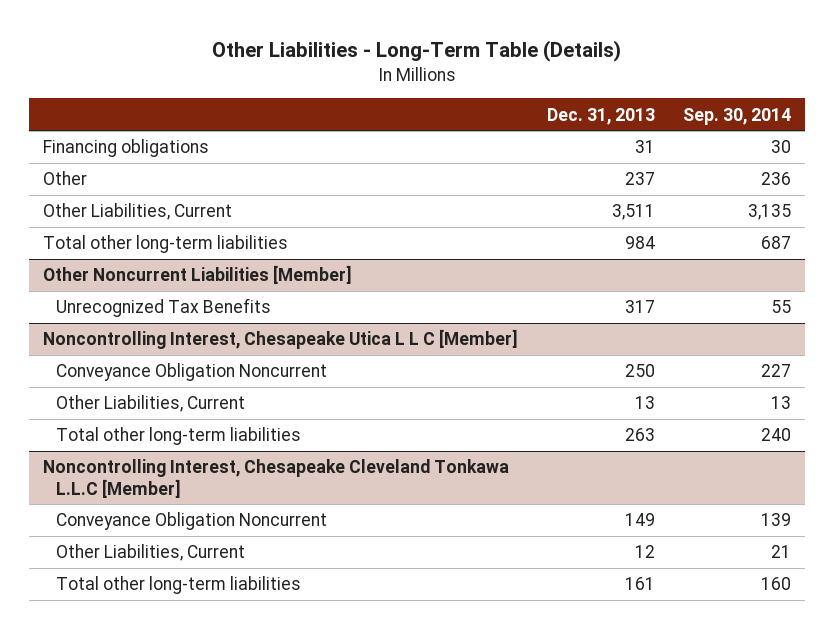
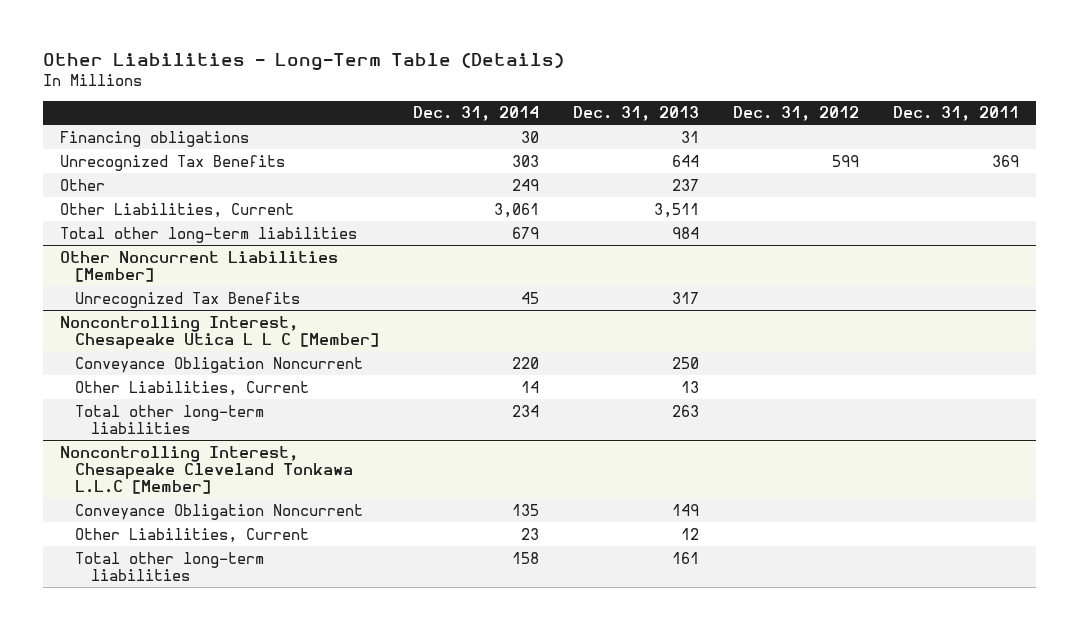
- | Dec. 31, 2013 | Sep. 30, 2014
+ | Dec. 31, 2014 | Dec. 31, 2013 | Dec. 31, 2012 | Dec. 31, 2011
+ Unrecognized Tax Benefits | 303 | 644 | 599 | 369

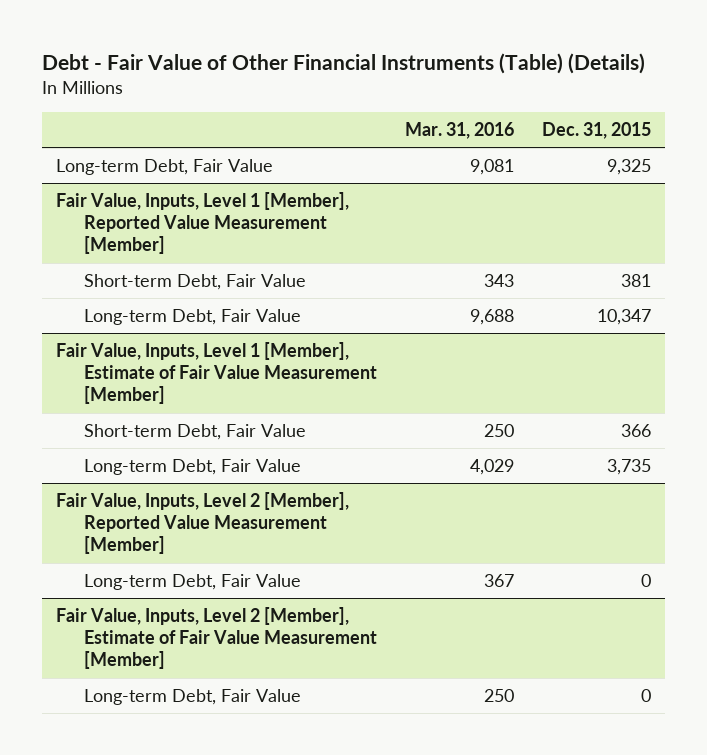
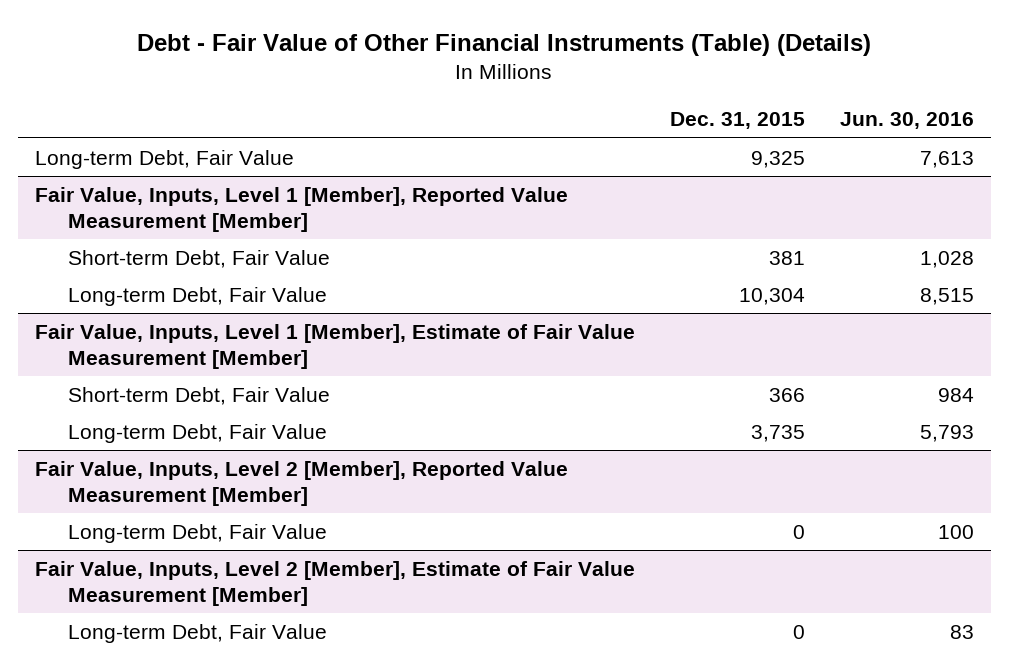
- | Mar. 31, 2016 | Dec. 31, 2015
+ | Dec. 31, 2015 | Jun. 30, 2016
@ Fair Value, Inputs, Level 1 [Member], Reported Value Measurement [Member]
- Long-term Debt, Fair Value | 9,688 | 10,347
+ Long-term Debt, Fair Value | 10,304 | 8,515

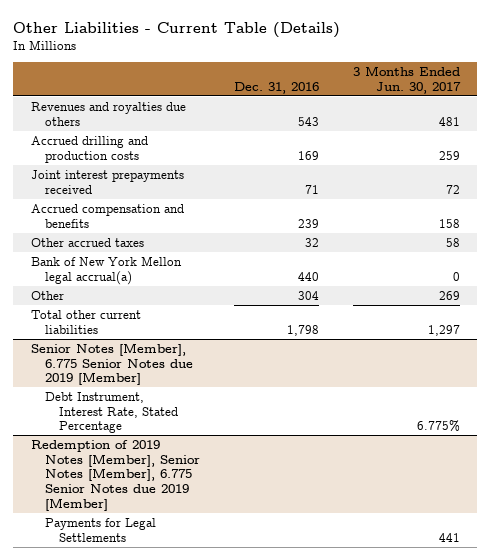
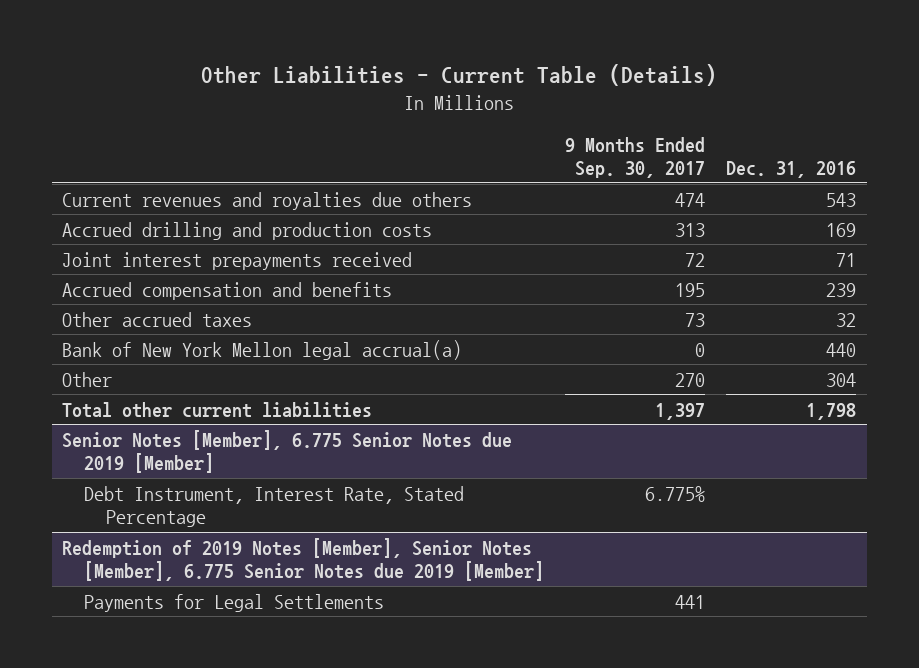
- | Dec. 31, 2016 | 3 Months Ended Jun. 30, 2017
+ | 9 Months Ended Sep. 30, 2017 | Dec. 31, 2016
- Revenues and royalties due others | 543 | 481
+ Current revenues and royalties due others | 474 | 543

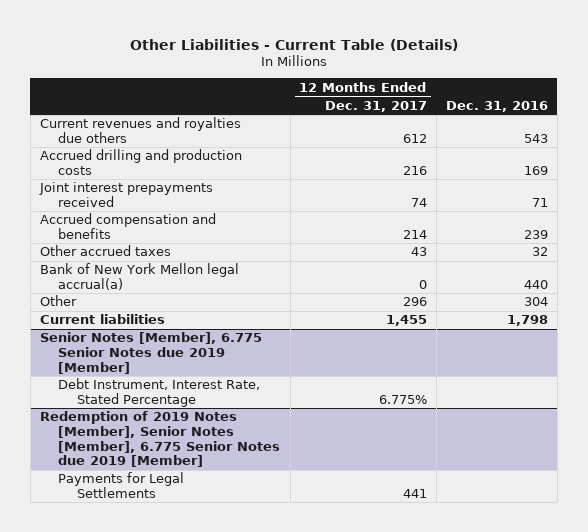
- | 9 Months Ended Sep. 30, 2017 | Dec. 31, 2016
+ | 12 Months Ended Dec. 31, 2017 | Dec. 31, 2016
- Total other current liabilities | 1,397 | 1,798
+ Current liabilities | 1,455 | 1,798

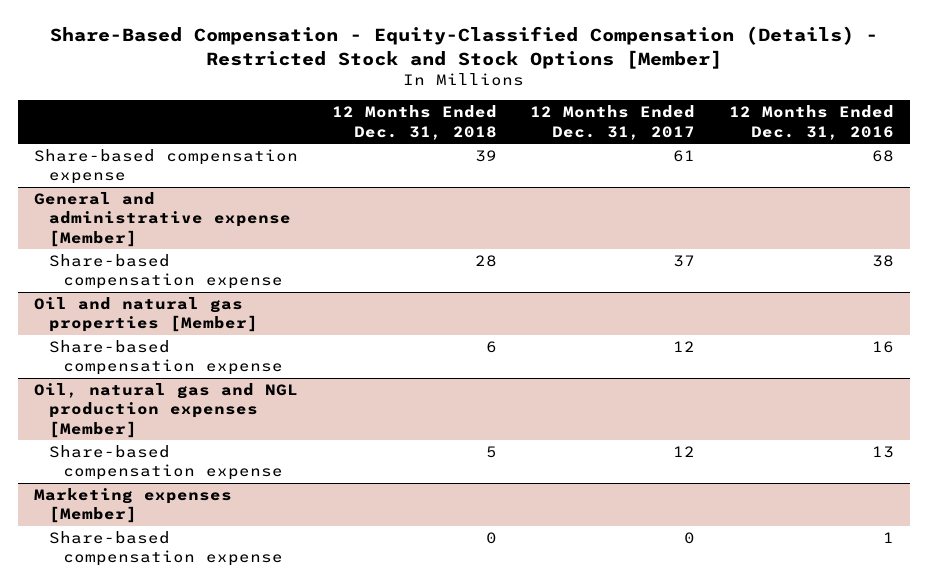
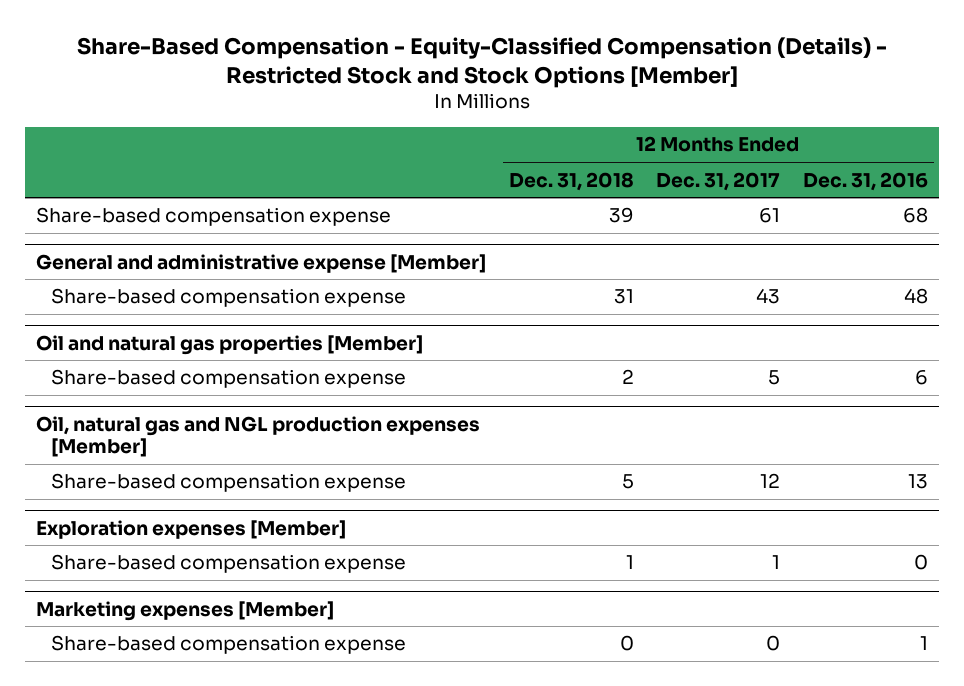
@ General and administrative expense [Member]
- Share-based compensation expense | 28 | 37 | 38
+ Share-based compensation expense | 31 | 43 | 48
@ Oil and natural gas properties [Member]
- Share-based compensation expense | 6 | 12 | 16
+ Share-based compensation expense | 2 | 5 | 6
+ Exploration expenses [Member]
+ Share-based compensation expense | 1 | 1 | 0

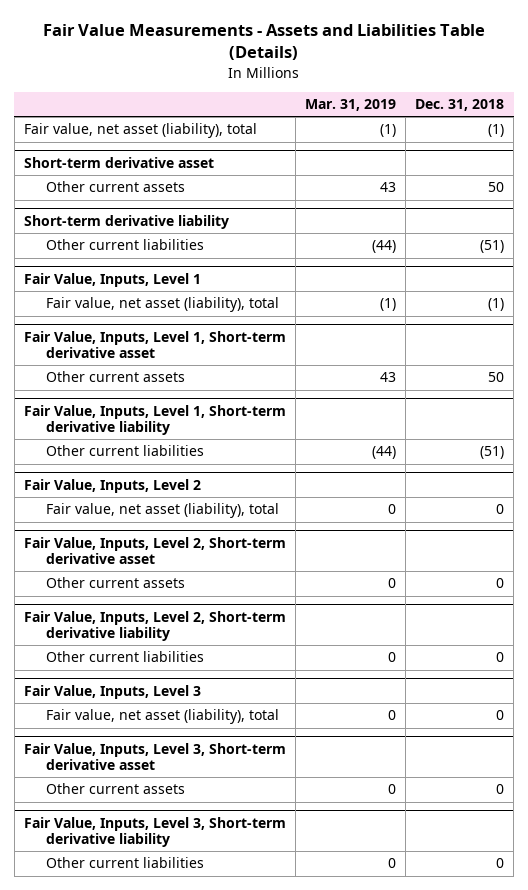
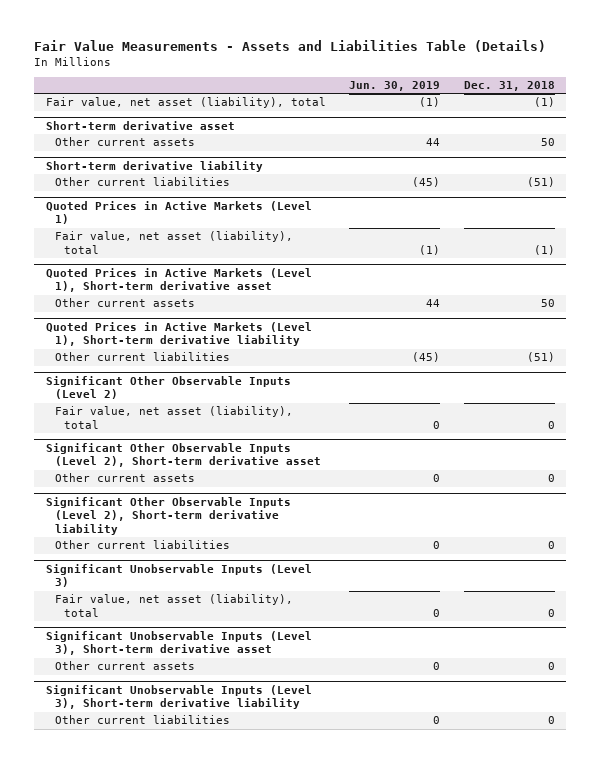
- | Mar. 31, 2019 | Dec. 31, 2018
+ | Jun. 30, 2019 | Dec. 31, 2018
- Fair Value, Inputs, Level 1
+ Quoted Prices in Active Markets (Level 1)
- Fair Value, Inputs, Level 1, Short-term derivative asset
+ Quoted Prices in Active Markets (Level 1), Short-term derivative asset
- Fair Value, Inputs, Level 1, Short-term derivative liability
+ Quoted Prices in Active Markets (Level 1), Short-term derivative liability
- Fair Value, Inputs, Level 2
+ Significant Other Observable Inputs (Level 2)
- Fair Value, Inputs, Level 2, Short-term derivative asset
+ Significant Other Observable Inputs (Level 2), Short-term derivative asset
- Fair Value, Inputs, Level 2, Short-term derivative liability
+ Significant Other Observable Inputs (Level 2), Short-term derivative liability
- Fair Value, Inputs, Level 3
+ Significant Unobservable Inputs (Level 3)
- Fair Value, Inputs, Level 3, Short-term derivative asset
+ Significant Unobservable Inputs (Level 3), Short-term derivative asset
- Fair Value, Inputs, Level 3, Short-term derivative liability
+ Significant Unobservable Inputs (Level 3), Short-term derivative liability

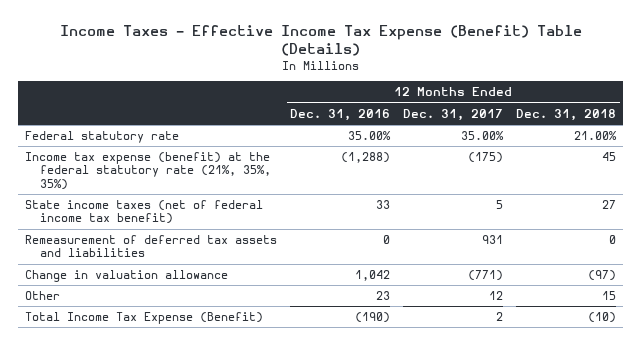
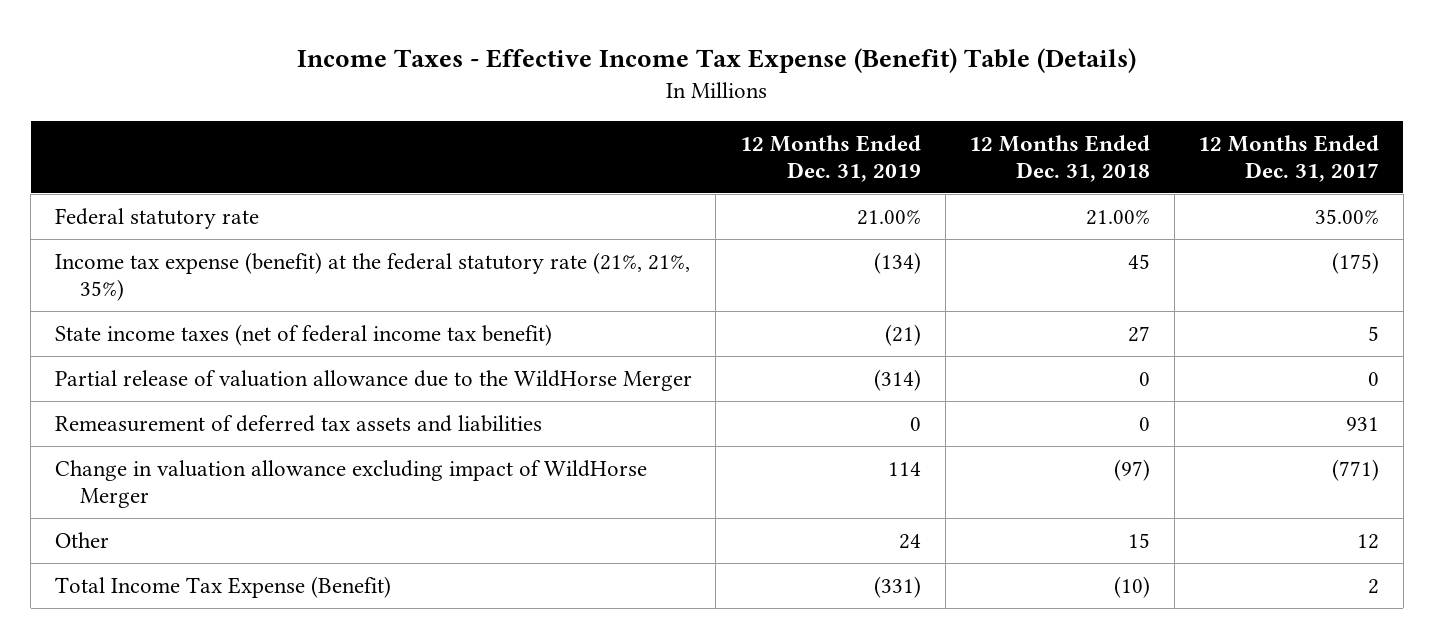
- | 12 Months Ended Dec. 31, 2016 | 12 Months Ended Dec. 31, 2017 | 12 Months Ended Dec. 31, 2018
+ | 12 Months Ended Dec. 31, 2019 | 12 Months Ended Dec. 31, 2018 | 12 Months Ended Dec. 31, 2017
- Income tax expense (benefit) at the federal statutory rate (21%, 35%, 35%) | (1,288) | (175) | 45
+ Income tax expense (benefit) at the federal statutory rate (21%, 21%, 35%) | (134) | 45 | (175)
+ Partial release of valuation allowance due to the WildHorse Merger | (314) | 0 | 0
- Change in valuation allowance | 1,042 | (771) | (97)
+ Change in valuation allowance excluding impact of WildHorse Merger | 114 | (97) | (771)

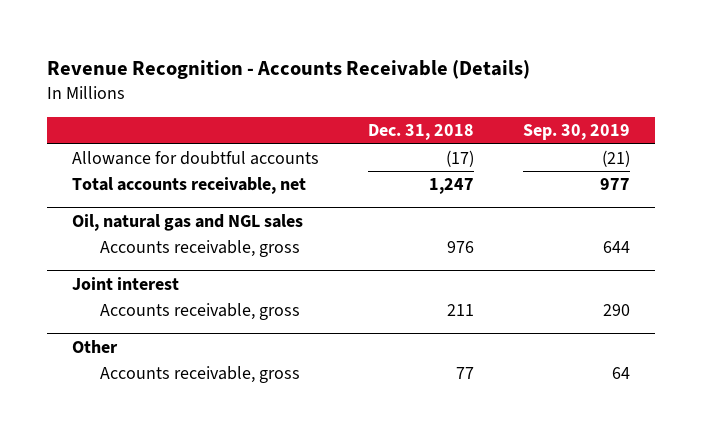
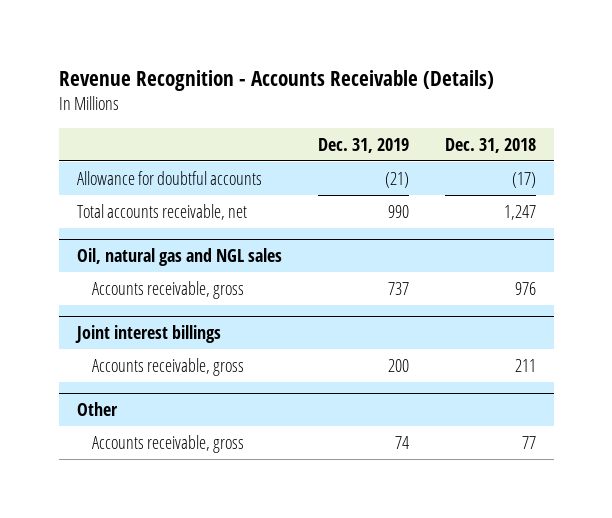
- | Dec. 31, 2018 | Sep. 30, 2019
+ | Dec. 31, 2019 | Dec. 31, 2018
- Joint interest
+ Joint interest billings

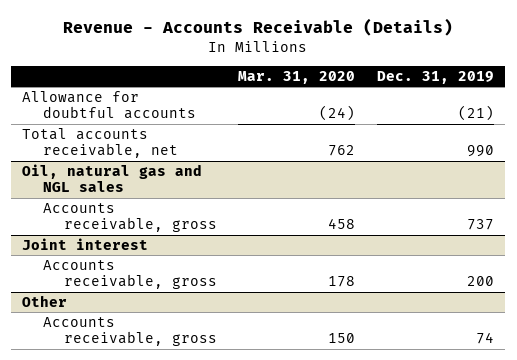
- Revenue Recognition - Accounts Receivable (Details)
+ Revenue - Accounts Receivable (Details)
- | Dec. 31, 2019 | Dec. 31, 2018
+ | Mar. 31, 2020 | Dec. 31, 2019
- Joint interest billings
+ Joint interest

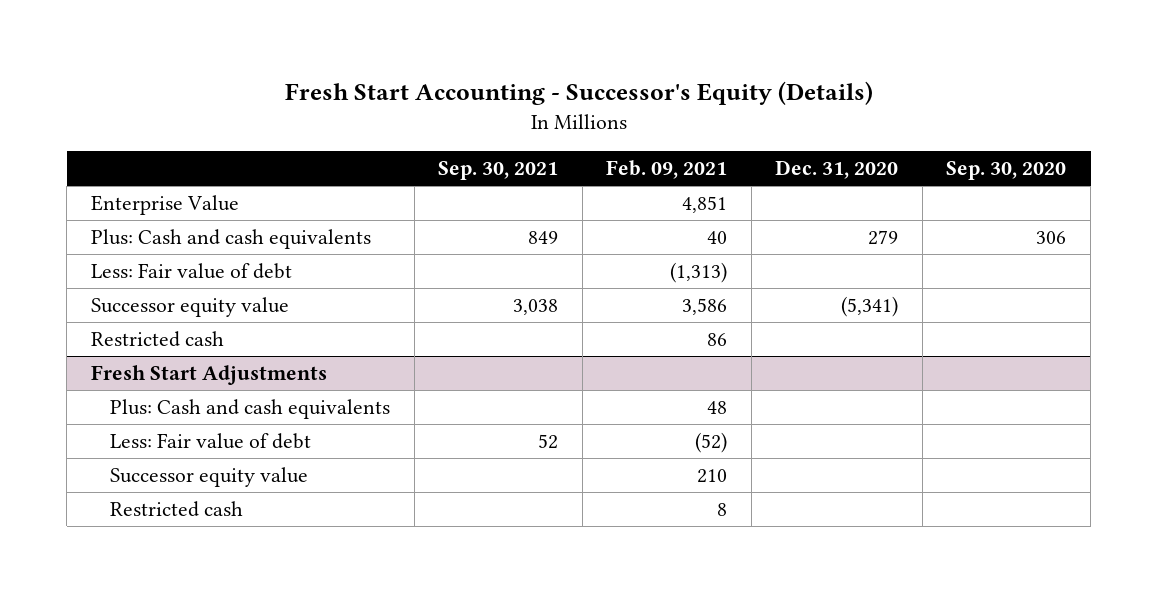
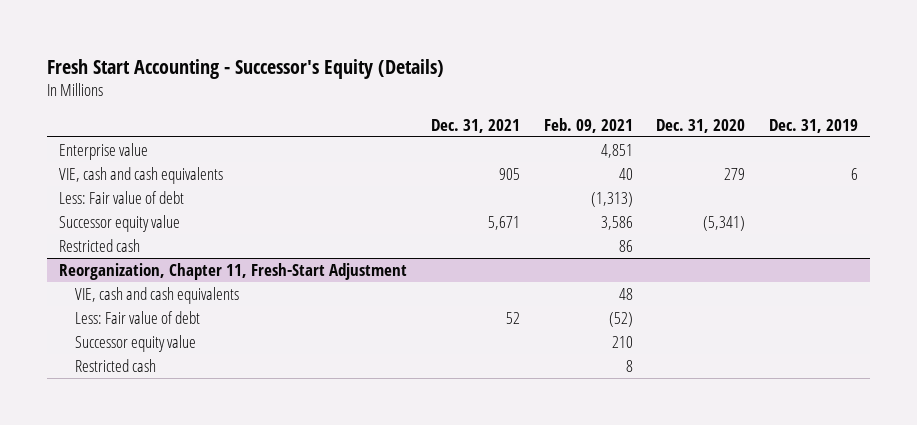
- | Sep. 30, 2021 | Feb. 09, 2021 | Dec. 31, 2020 | Sep. 30, 2020
+ | Dec. 31, 2021 | Feb. 09, 2021 | Dec. 31, 2020 | Dec. 31, 2019
- Enterprise Value | | 4,851 | |
- Plus: Cash and cash equivalents | 849 | 40 | 279 | 306
+ Enterprise value | | 4,851 | |
+ VIE, cash and cash equivalents | 905 | 40 | 279 | 6
- Fresh Start Adjustments
- Plus: Cash and cash equivalents | | 48 | |
+ Reorganization, Chapter 11, Fresh-Start Adjustment
+ VIE, cash and cash equivalents | | 48 | |

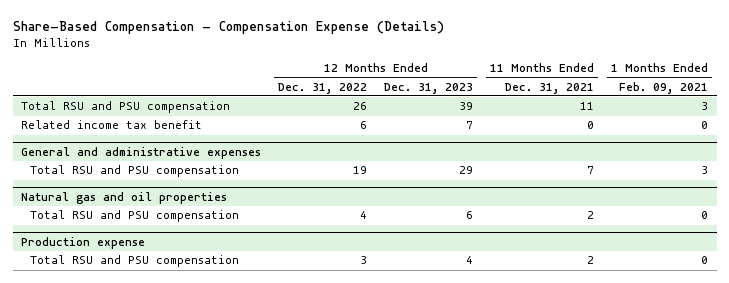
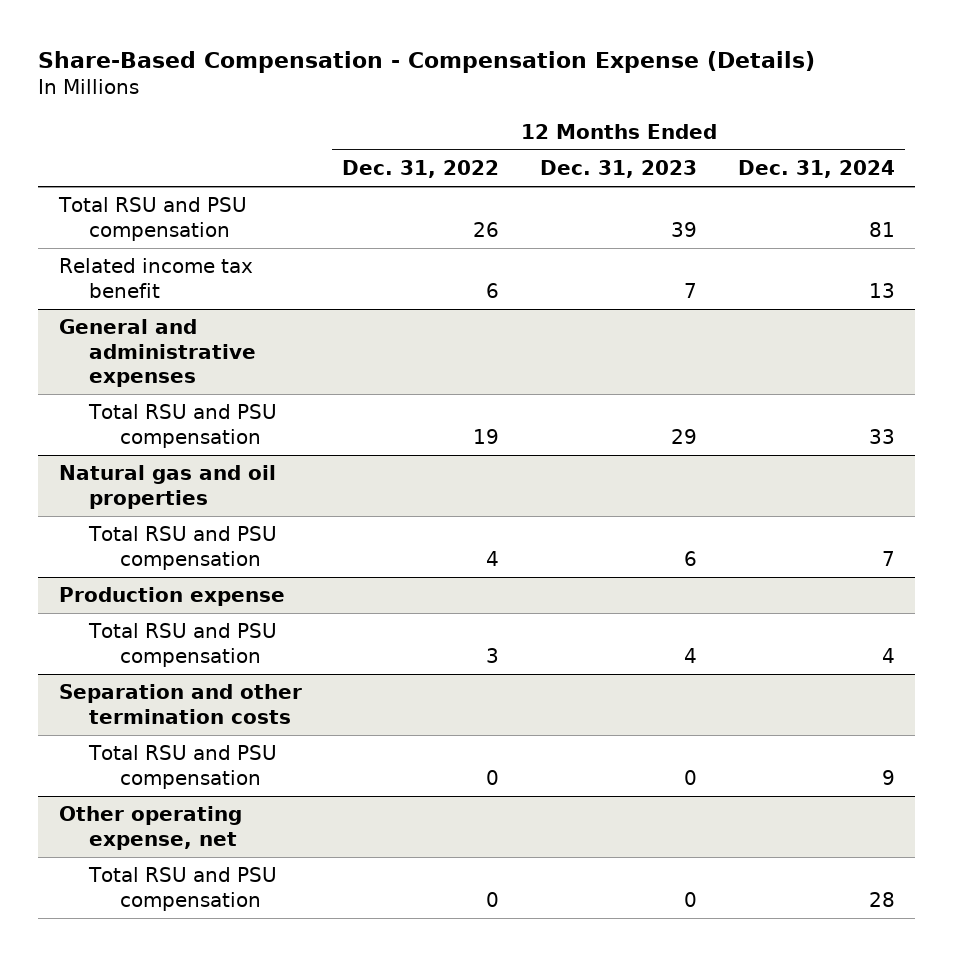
- | 12 Months Ended Dec. 31, 2022 | 12 Months Ended Dec. 31, 2023 | 11 Months Ended Dec. 31, 2021 | 1 Months Ended Feb. 09, 2021
+ | 12 Months Ended Dec. 31, 2022 | 12 Months Ended Dec. 31, 2023 | 12 Months Ended Dec. 31, 2024
+ Separation and other termination costs
+ Total RSU and PSU compensation | 0 | 0 | 9
+ Other operating expense, net
+ Total RSU and PSU compensation | 0 | 0 | 28

